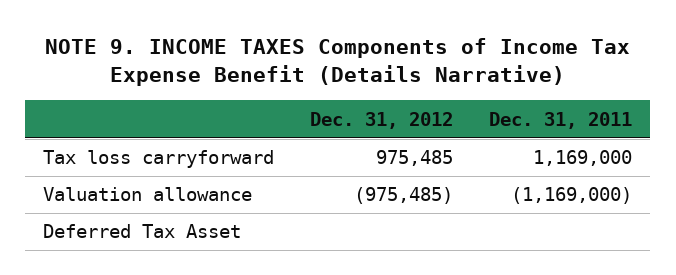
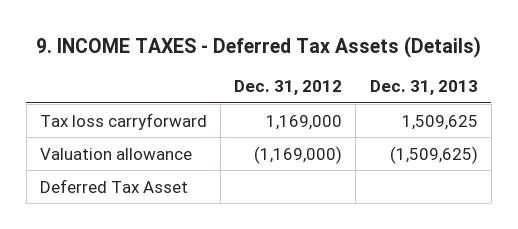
- NOTE 9. INCOME TAXES Components of Income Tax Expense Benefit (Details Narrative)
+ 9. INCOME TAXES - Deferred Tax Assets (Details)
- | Dec. 31, 2012 | Dec. 31, 2011
+ | Dec. 31, 2012 | Dec. 31, 2013
- Tax loss carryforward | 975,485 | 1,169,000
- Valuation allowance | (975,485) | (1,169,000)
+ Tax loss carryforward | 1,169,000 | 1,509,625
+ Valuation allowance | (1,169,000) | (1,509,625)

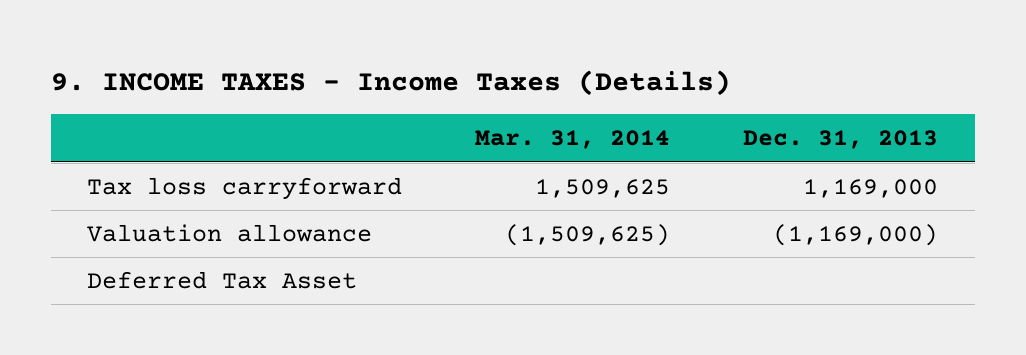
- 9. INCOME TAXES - Deferred Tax Assets (Details)
+ 9. INCOME TAXES - Income Taxes (Details)
- | Dec. 31, 2012 | Dec. 31, 2013
+ | Mar. 31, 2014 | Dec. 31, 2013
- Tax loss carryforward | 1,169,000 | 1,509,625
- Valuation allowance | (1,169,000) | (1,509,625)
+ Tax loss carryforward | 1,509,625 | 1,169,000
+ Valuation allowance | (1,509,625) | (1,169,000)

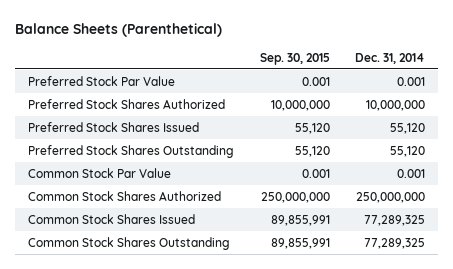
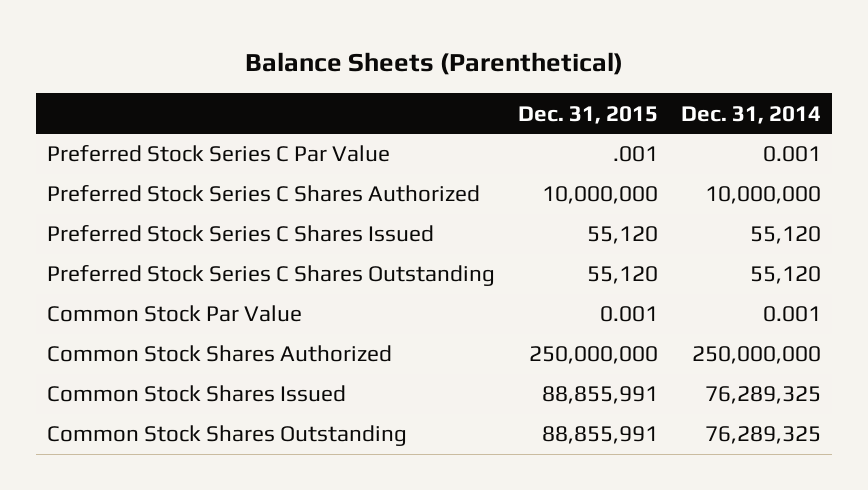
- | Sep. 30, 2015 | Dec. 31, 2014
+ | Dec. 31, 2015 | Dec. 31, 2014
- Preferred Stock Par Value | 0.001 | 0.001
- Preferred Stock Shares Authorized | 10,000,000 | 10,000,000
- Preferred Stock Shares Issued | 55,120 | 55,120
- Preferred Stock Shares Outstanding | 55,120 | 55,120
+ Preferred Stock Series C Par Value | .001 | 0.001
+ Preferred Stock Series C Shares Authorized | 10,000,000 | 10,000,000
+ Preferred Stock Series C Shares Issued | 55,120 | 55,120
+ Preferred Stock Series C Shares Outstanding | 55,120 | 55,120
- Common Stock Shares Issued | 89,855,991 | 77,289,325
- Common Stock Shares Outstanding | 89,855,991 | 77,289,325
+ Common Stock Shares Issued | 88,855,991 | 76,289,325
+ Common Stock Shares Outstanding | 88,855,991 | 76,289,325

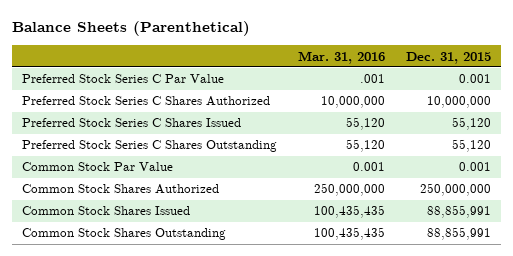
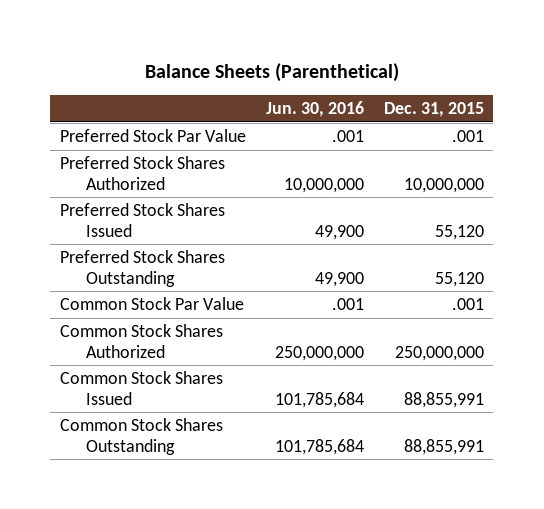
- | Mar. 31, 2016 | Dec. 31, 2015
+ | Jun. 30, 2016 | Dec. 31, 2015
- Preferred Stock Series C Par Value | .001 | 0.001
- Preferred Stock Series C Shares Authorized | 10,000,000 | 10,000,000
- Preferred Stock Series C Shares Issued | 55,120 | 55,120
- Preferred Stock Series C Shares Outstanding | 55,120 | 55,120
- Common Stock Par Value | 0.001 | 0.001
+ Preferred Stock Par Value | .001 | .001
+ Preferred Stock Shares Authorized | 10,000,000 | 10,000,000
+ Preferred Stock Shares Issued | 49,900 | 55,120
+ Preferred Stock Shares Outstanding | 49,900 | 55,120
+ Common Stock Par Value | .001 | .001

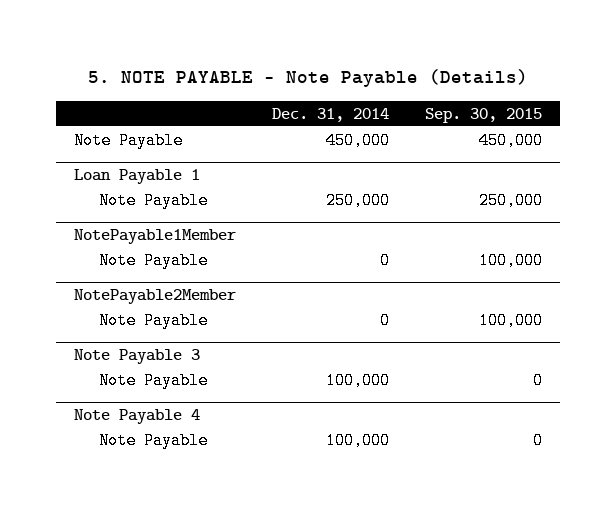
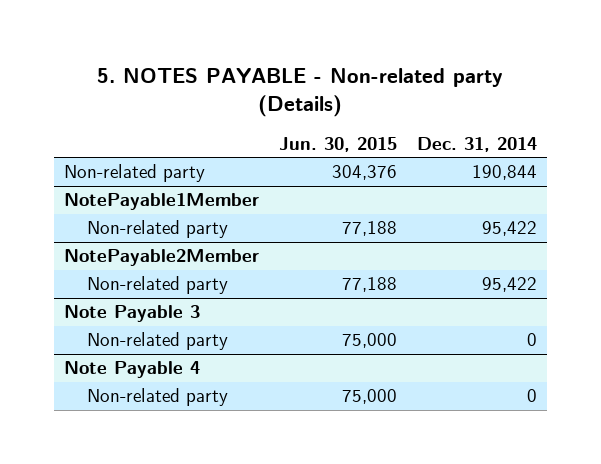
- 5. NOTE PAYABLE - Note Payable (Details)
+ 5. NOTES PAYABLE - Non-related party (Details)
- | Dec. 31, 2014 | Sep. 30, 2015
+ | Jun. 30, 2015 | Dec. 31, 2014
- Note Payable | 450,000 | 450,000
- Loan Payable 1
- Note Payable | 250,000 | 250,000
+ Non-related party | 304,376 | 190,844
@ NotePayable1Member
- Note Payable | 0 | 100,000
+ Non-related party | 77,188 | 95,422
@ NotePayable2Member
- Note Payable | 0 | 100,000
+ Non-related party | 77,188 | 95,422
@ Note Payable 3
- Note Payable | 100,000 | 0
+ Non-related party | 75,000 | 0
@ Note Payable 4
- Note Payable | 100,000 | 0
+ Non-related party | 75,000 | 0

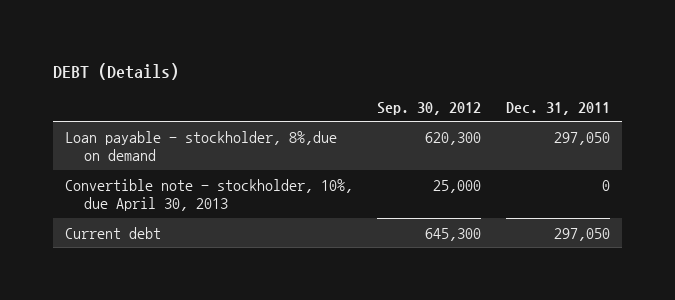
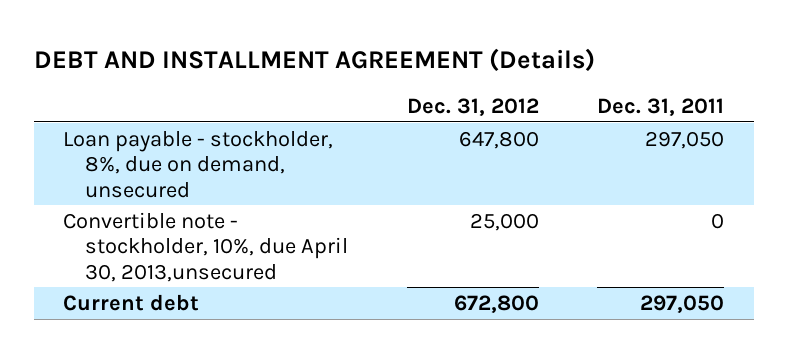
- DEBT (Details)
+ DEBT AND INSTALLMENT AGREEMENT (Details)
- | Sep. 30, 2012 | Dec. 31, 2011
+ | Dec. 31, 2012 | Dec. 31, 2011
- Loan payable - stockholder, 8%,due on demand | 620,300 | 297,050
- Convertible note - stockholder, 10%, due April 30, 2013 | 25,000 | 0
+ Loan payable - stockholder, 8%, due on demand, unsecured | 647,800 | 297,050
+ Convertible note - stockholder, 10%, due April 30, 2013,unsecured | 25,000 | 0

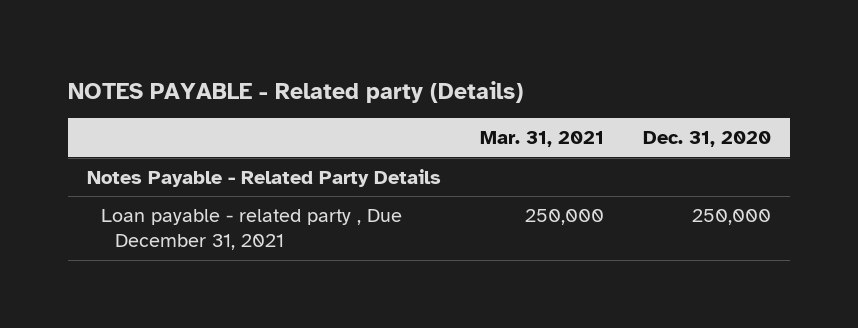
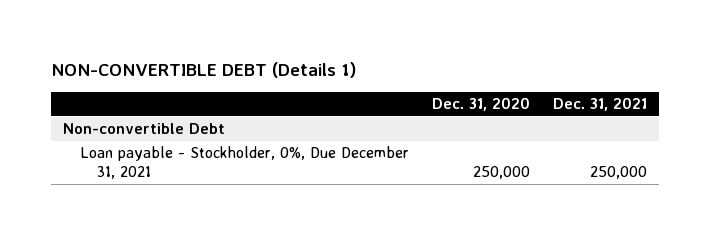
- NOTES PAYABLE - Related party (Details)
+ NON-CONVERTIBLE DEBT (Details 1)
- | Mar. 31, 2021 | Dec. 31, 2020
+ | Dec. 31, 2020 | Dec. 31, 2021
- Notes Payable - Related Party Details
- Loan payable - related party , Due December 31, 2021 | 250,000 | 250,000
+ Non-convertible Debt
+ Loan payable - Stockholder, 0%, Due December 31, 2021 | 250,000 | 250,000

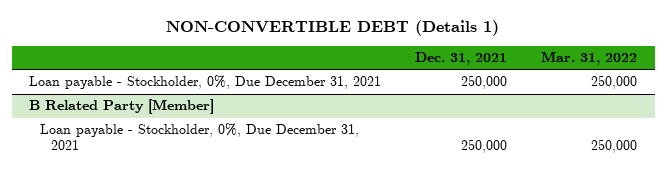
- | Dec. 31, 2020 | Dec. 31, 2021
+ | Dec. 31, 2021 | Mar. 31, 2022
- Non-convertible Debt
+ B Related Party [Member]
+ Loan payable - Stockholder, 0%, Due December 31, 2021 | 250,000 | 250,000

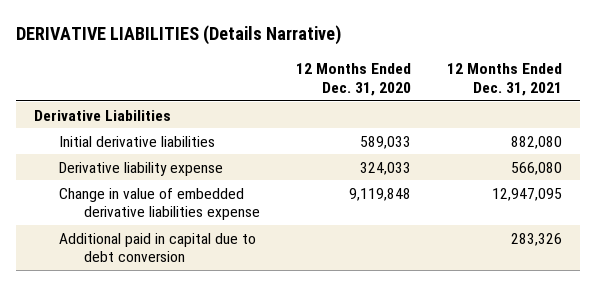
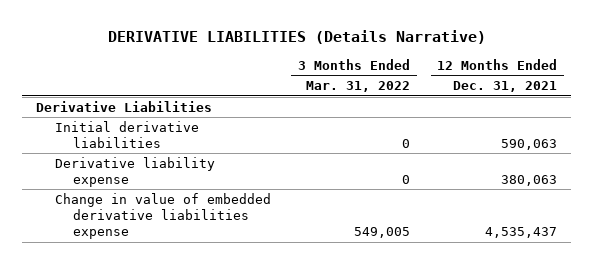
- | 12 Months Ended Dec. 31, 2020 | 12 Months Ended Dec. 31, 2021
+ | 3 Months Ended Mar. 31, 2022 | 12 Months Ended Dec. 31, 2021
- Initial derivative liabilities | 589,033 | 882,080
- Derivative liability expense | 324,033 | 566,080
- Change in value of embedded derivative liabilities expense | 9,119,848 | 12,947,095
- Additional paid in capital due to debt conversion | | 283,326
+ Initial derivative liabilities | 0 | 590,063
+ Derivative liability expense | 0 | 380,063
+ Change in value of embedded derivative liabilities expense | 549,005 | 4,535,437

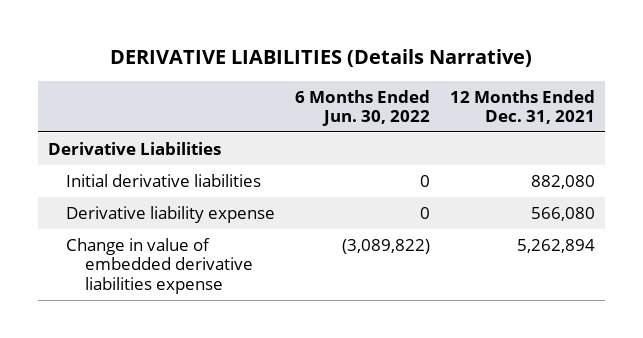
- | 3 Months Ended Mar. 31, 2022 | 12 Months Ended Dec. 31, 2021
+ | 6 Months Ended Jun. 30, 2022 | 12 Months Ended Dec. 31, 2021
- Initial derivative liabilities | 0 | 590,063
- Derivative liability expense | 0 | 380,063
- Change in value of embedded derivative liabilities expense | 549,005 | 4,535,437
+ Initial derivative liabilities | 0 | 882,080
+ Derivative liability expense | 0 | 566,080
+ Change in value of embedded derivative liabilities expense | (3,089,822) | 5,262,894

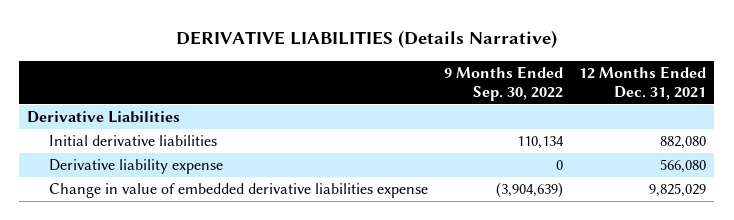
- | 6 Months Ended Jun. 30, 2022 | 12 Months Ended Dec. 31, 2021
+ | 9 Months Ended Sep. 30, 2022 | 12 Months Ended Dec. 31, 2021
- Change in value of embedded derivative liabilities expense | (3,089,822) | 5,262,894
+ Change in value of embedded derivative liabilities expense | (3,904,639) | 9,825,029

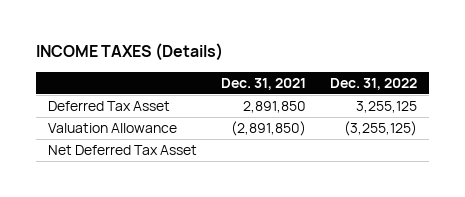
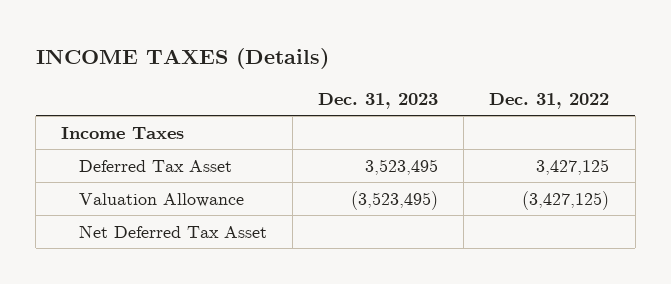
- | Dec. 31, 2021 | Dec. 31, 2022
+ | Dec. 31, 2023 | Dec. 31, 2022
- Deferred Tax Asset | 2,891,850 | 3,255,125
- Valuation Allowance | (2,891,850) | (3,255,125)
+ Income Taxes
+ Deferred Tax Asset | 3,523,495 | 3,427,125
+ Valuation Allowance | (3,523,495) | (3,427,125)

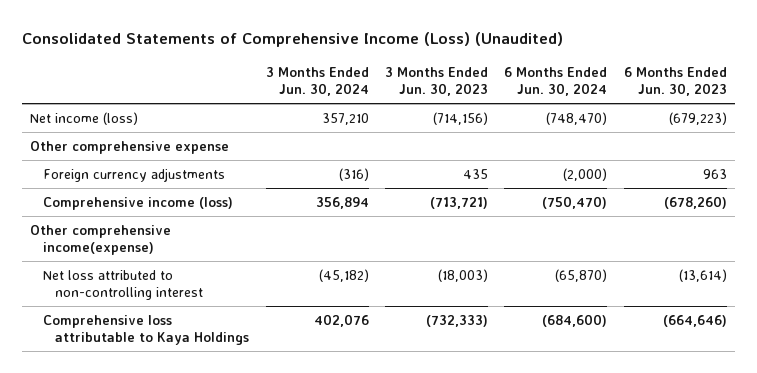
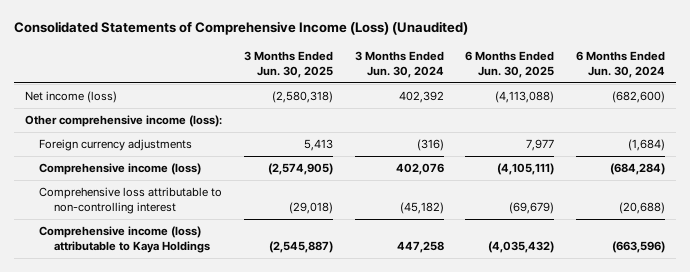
- | 3 Months Ended Jun. 30, 2024 | 3 Months Ended Jun. 30, 2023 | 6 Months Ended Jun. 30, 2024 | 6 Months Ended Jun. 30, 2023
+ | 3 Months Ended Jun. 30, 2025 | 3 Months Ended Jun. 30, 2024 | 6 Months Ended Jun. 30, 2025 | 6 Months Ended Jun. 30, 2024
- Net income (loss) | 357,210 | (714,156) | (748,470) | (679,223)
- Other comprehensive expense
- Foreign currency adjustments | (316) | 435 | (2,000) | 963
- Comprehensive income (loss) | 356,894 | (713,721) | (750,470) | (678,260)
- Other comprehensive income(expense)
- Net loss attributed to non-controlling interest | (45,182) | (18,003) | (65,870) | (13,614)
- Comprehensive loss attributable to Kaya Holdings | 402,076 | (732,333) | (684,600) | (664,646)
+ Net income (loss) | (2,580,318) | 402,392 | (4,113,088) | (682,600)
+ Other comprehensive income (loss):
+ Foreign currency adjustments | 5,413 | (316) | 7,977 | (1,684)
+ Comprehensive income (loss) | (2,574,905) | 402,076 | (4,105,111) | (684,284)
+ Comprehensive loss attributable to non-controlling interest | (29,018) | (45,182) | (69,679) | (20,688)
+ Comprehensive income (loss) attributable to Kaya Holdings | (2,545,887) | 447,258 | (4,035,432) | (663,596)

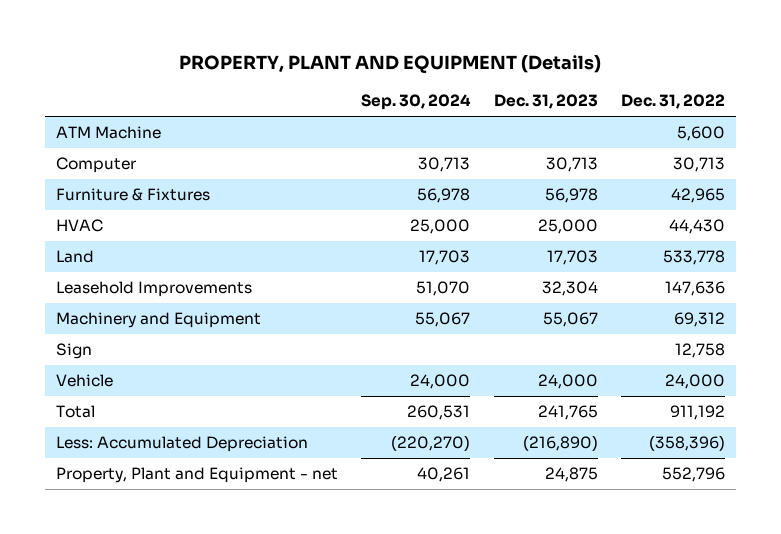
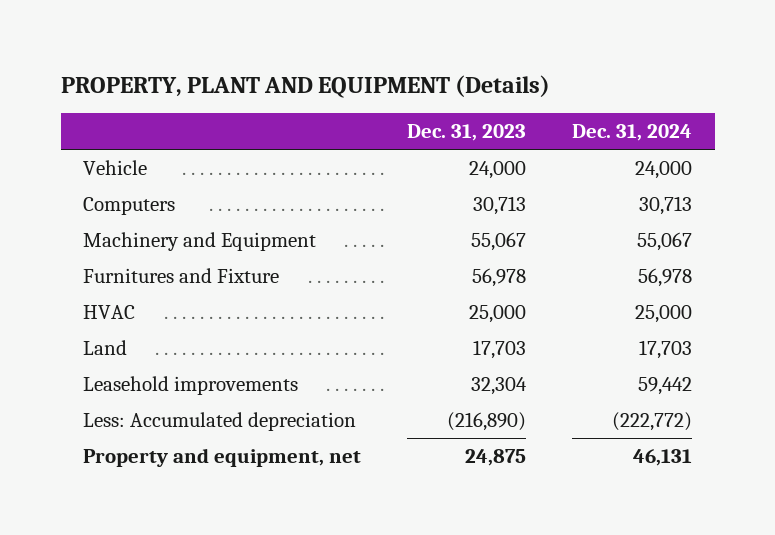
- | Sep. 30, 2024 | Dec. 31, 2023 | Dec. 31, 2022
+ | Dec. 31, 2023 | Dec. 31, 2024
- ATM Machine | | | 5,600
- Computer | 30,713 | 30,713 | 30,713
- Furniture & Fixtures | 56,978 | 56,978 | 42,965
moved up: Vehicle | 24,000 | 24,000
+ Computers | 30,713 | 30,713
moved up: Machinery and Equipment | 55,067 | 55,067
+ Furnitures and Fixture | 56,978 | 56,978
- Leasehold Improvements | 51,070 | 32,304 | 147,636
- Sign | | | 12,758
- Total | 260,531 | 241,765 | 911,192
- Less: Accumulated Depreciation | (220,270) | (216,890) | (358,396)
- Property, Plant and Equipment - net | 40,261 | 24,875 | 552,796
+ Leasehold improvements | 32,304 | 59,442
+ Less: Accumulated depreciation | (216,890) | (222,772)
+ Property and equipment, net | 24,875 | 46,131

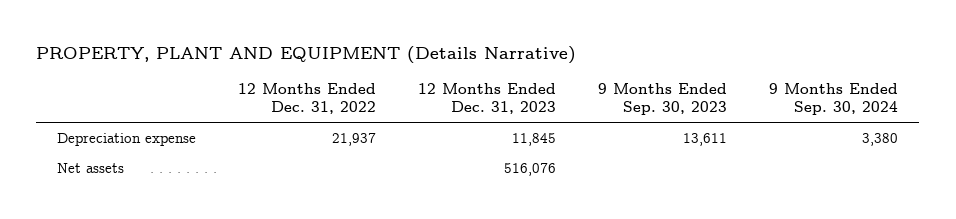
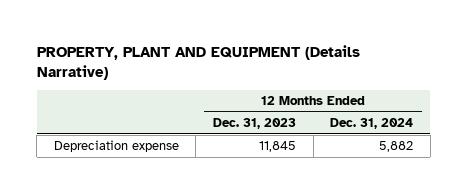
- | 12 Months Ended Dec. 31, 2022 | 12 Months Ended Dec. 31, 2023 | 9 Months Ended Sep. 30, 2023 | 9 Months Ended Sep. 30, 2024
+ | 12 Months Ended Dec. 31, 2023 | 12 Months Ended Dec. 31, 2024
- Net assets | | 516,076 | |

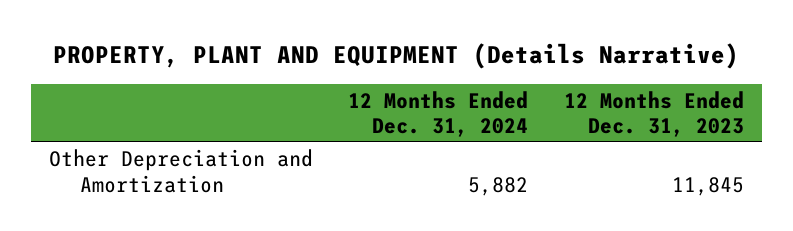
- | 12 Months Ended Dec. 31, 2023 | 12 Months Ended Dec. 31, 2024
+ | 12 Months Ended Dec. 31, 2024 | 12 Months Ended Dec. 31, 2023
- Depreciation expense | 11,845 | 5,882
+ Other Depreciation and Amortization | 5,882 | 11,845

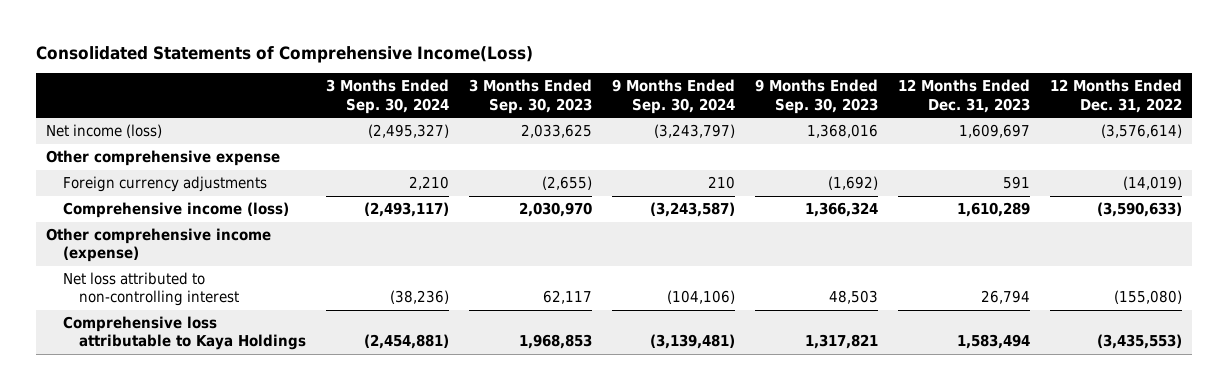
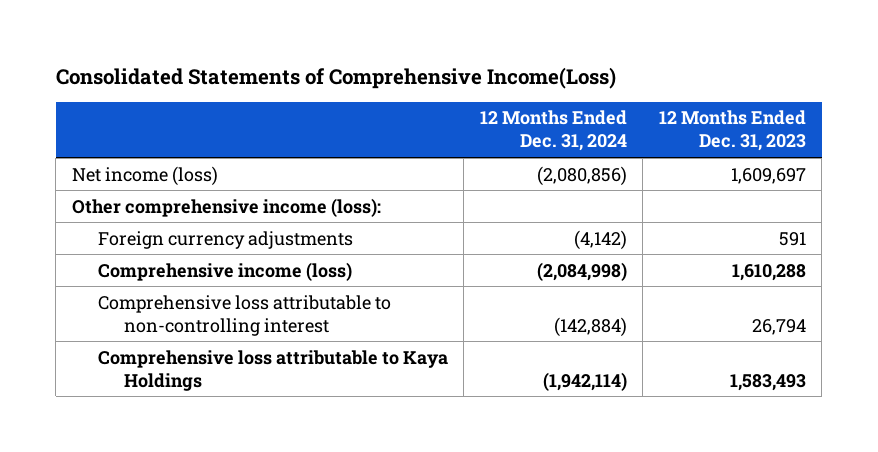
- | 3 Months Ended Sep. 30, 2024 | 3 Months Ended Sep. 30, 2023 | 9 Months Ended Sep. 30, 2024 | 9 Months Ended Sep. 30, 2023 | 12 Months Ended Dec. 31, 2023 | 12 Months Ended Dec. 31, 2022
+ | 12 Months Ended Dec. 31, 2024 | 12 Months Ended Dec. 31, 2023
- Other comprehensive expense
+ Other comprehensive income (loss):
- Comprehensive income (loss) | (2,493,117) | 2,030,970 | (3,243,587) | 1,366,324 | 1,610,289 | (3,590,633)
- Other comprehensive income (expense)
- Net loss attributed to non-controlling interest | (38,236) | 62,117 | (104,106) | 48,503 | 26,794 | (155,080)
- Comprehensive loss attributable to Kaya Holdings | (2,454,881) | 1,968,853 | (3,139,481) | 1,317,821 | 1,583,494 | (3,435,553)
+ Comprehensive income (loss) | (2,084,998) | 1,610,288
+ Comprehensive loss attributable to non-controlling interest | (142,884) | 26,794
+ Comprehensive loss attributable to Kaya Holdings | (1,942,114) | 1,583,493

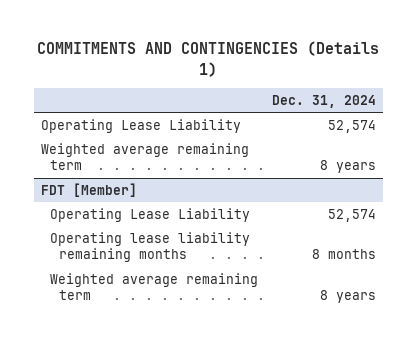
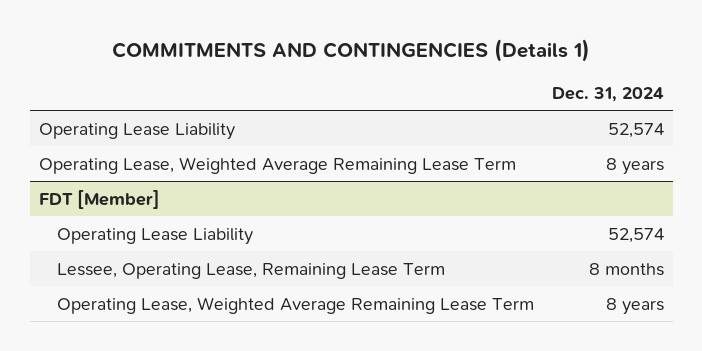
- Weighted average remaining term | 8 years
+ Operating Lease, Weighted Average Remaining Lease Term | 8 years
@ FDT [Member]
- Operating lease liability remaining months | 8 months
- Weighted average remaining term | 8 years
+ Lessee, Operating Lease, Remaining Lease Term | 8 months
+ Operating Lease, Weighted Average Remaining Lease Term | 8 years

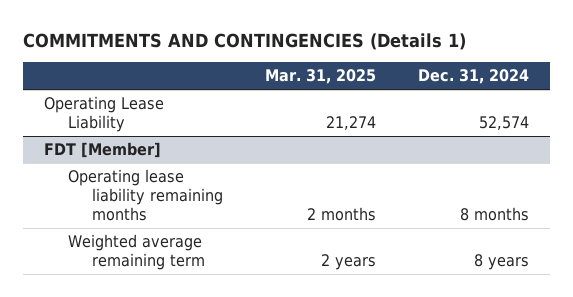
- | Dec. 31, 2024
+ | Mar. 31, 2025 | Dec. 31, 2024
- Operating Lease, Weighted Average Remaining Lease Term | 8 years
@ FDT [Member]
- Operating Lease Liability | 52,574
- Lessee, Operating Lease, Remaining Lease Term | 8 months
- Operating Lease, Weighted Average Remaining Lease Term | 8 years
+ Operating lease liability remaining months | 2 months | 8 months
+ Weighted average remaining term | 2 years | 8 years

